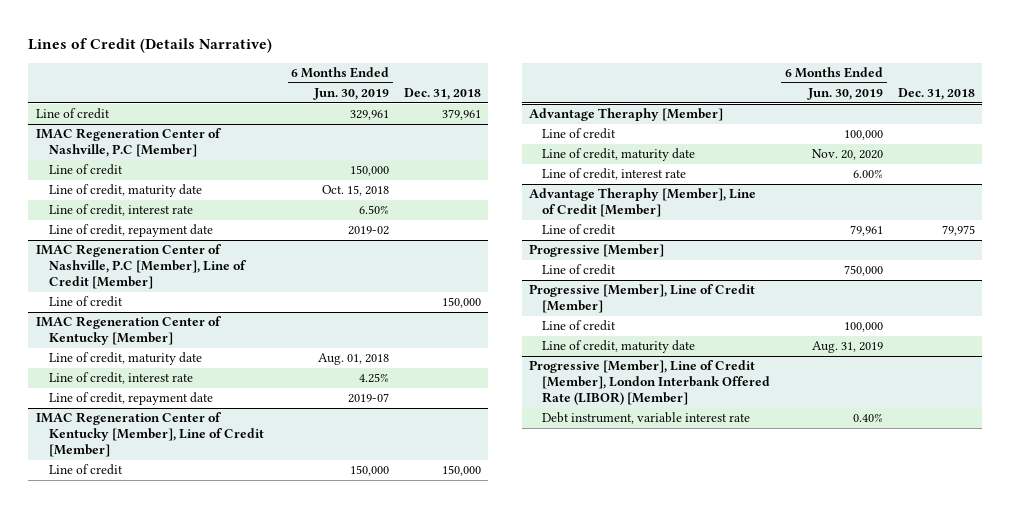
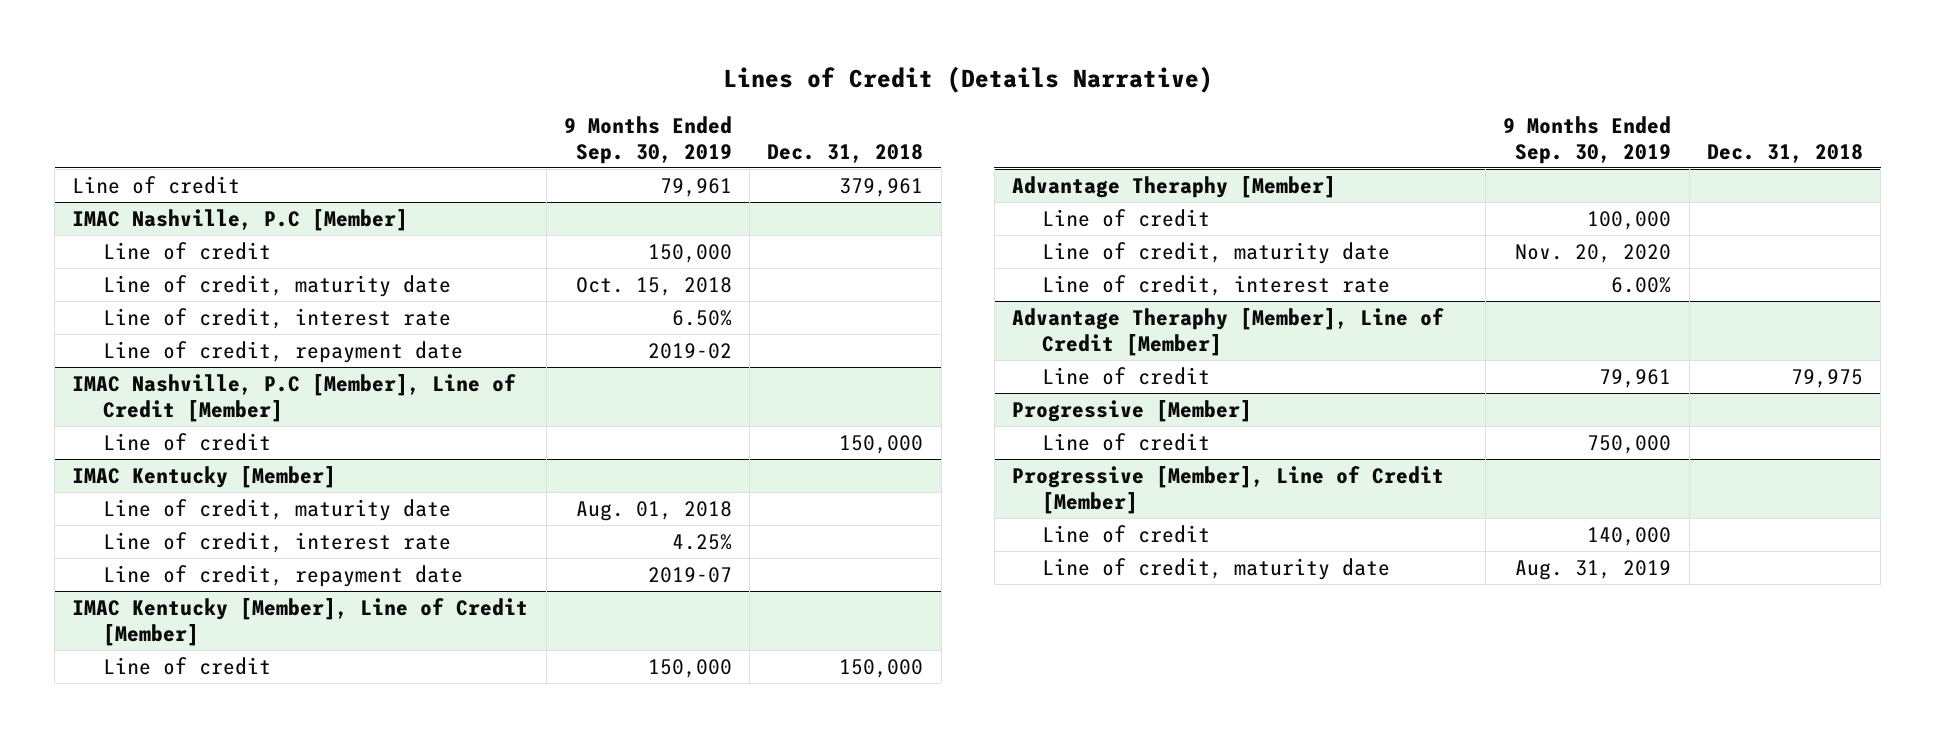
- | 6 Months Ended Jun. 30, 2019 | Dec. 31, 2018
+ | 9 Months Ended Sep. 30, 2019 | Dec. 31, 2018
- IMAC Regeneration Center of Nashville, P.C [Member]
+ IMAC Nashville, P.C [Member]
- IMAC Regeneration Center of Nashville, P.C [Member], Line of Credit [Member]
+ IMAC Nashville, P.C [Member], Line of Credit [Member]
- IMAC Regeneration Center of Kentucky [Member]
+ IMAC Kentucky [Member]
- IMAC Regeneration Center of Kentucky [Member], Line of Credit [Member]
+ IMAC Kentucky [Member], Line of Credit [Member]
- Progressive [Member], Line of Credit [Member], London Interbank Offered Rate (LIBOR) [Member]
- Debt instrument, variable interest rate | 0.40% |

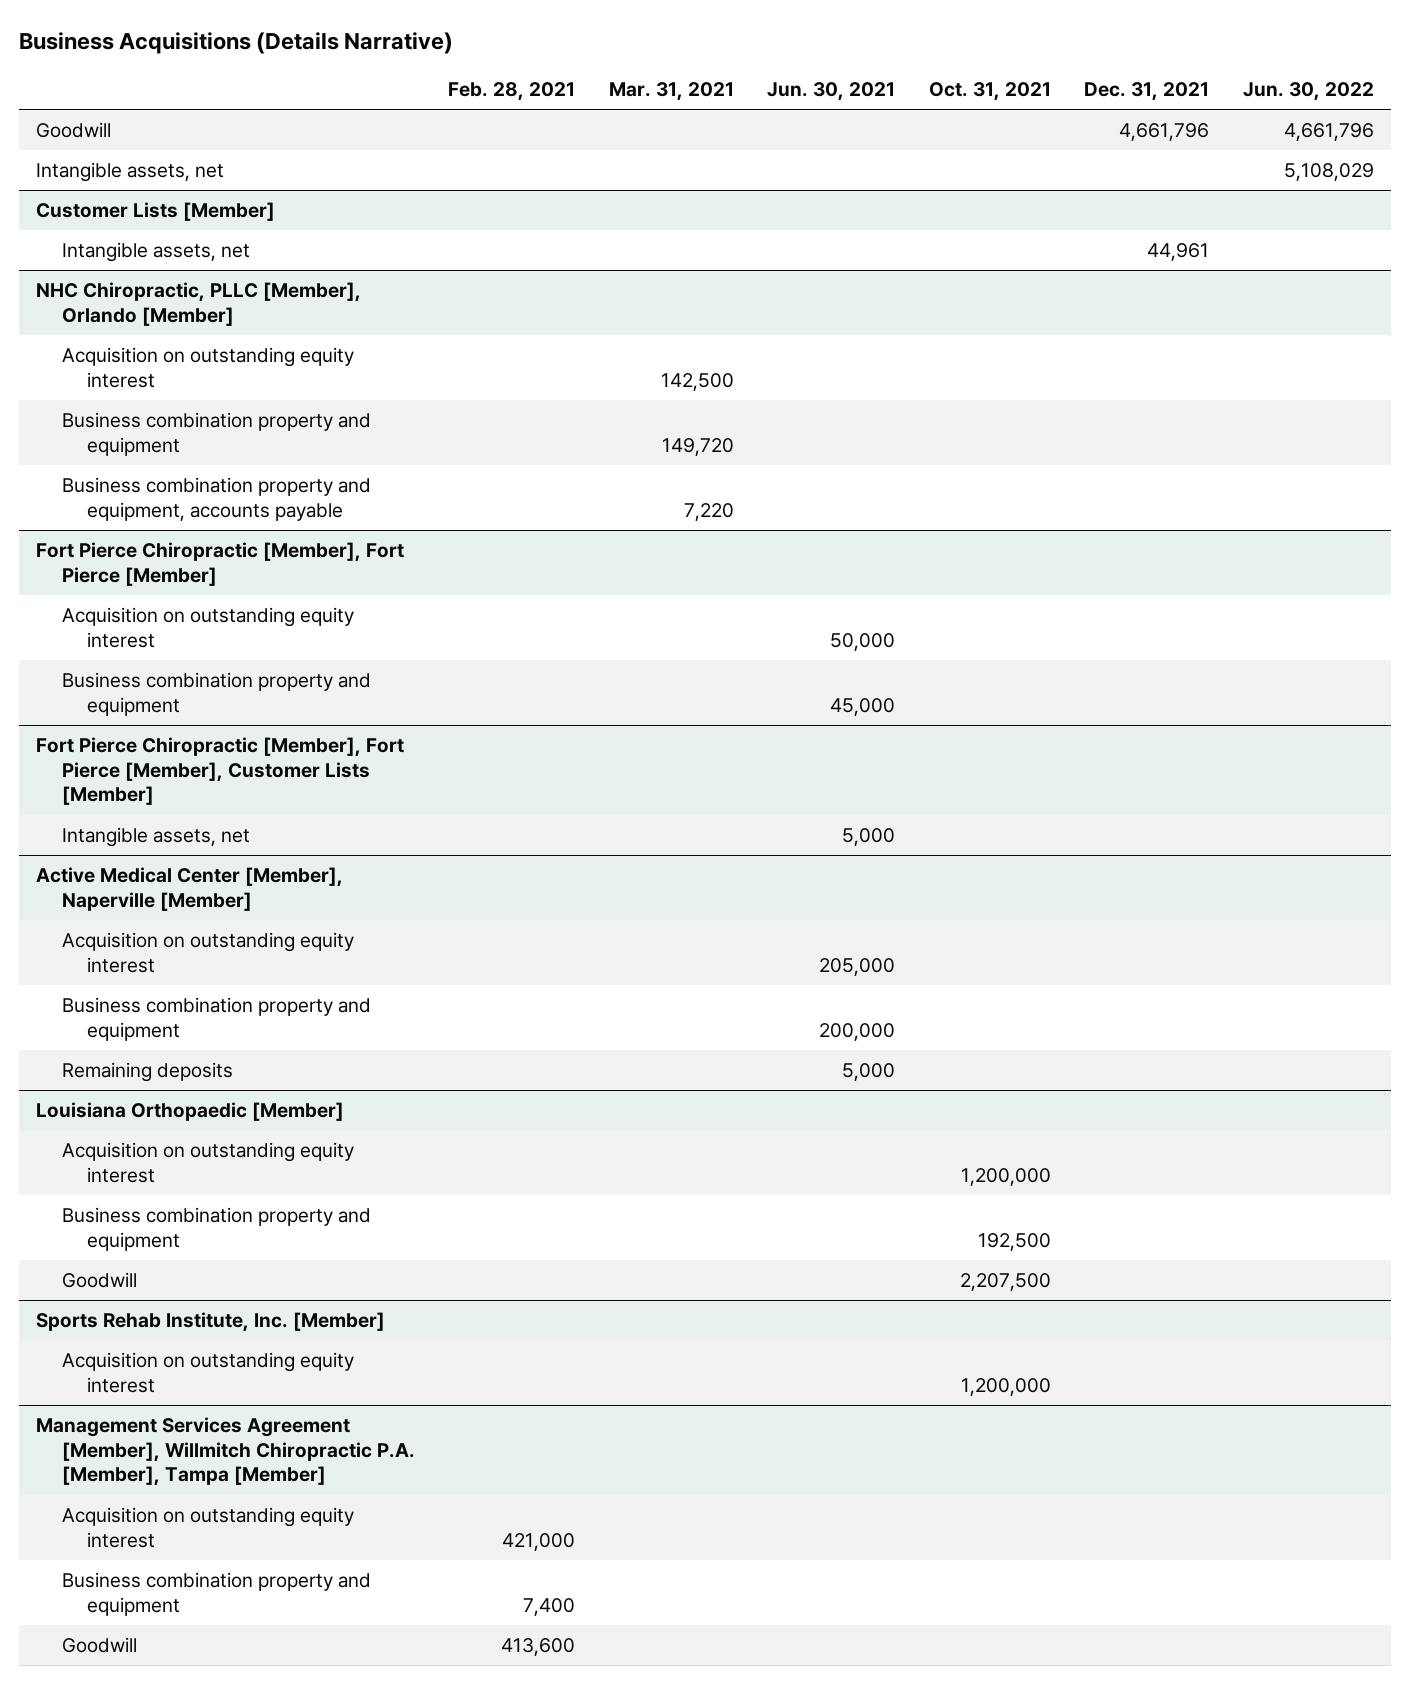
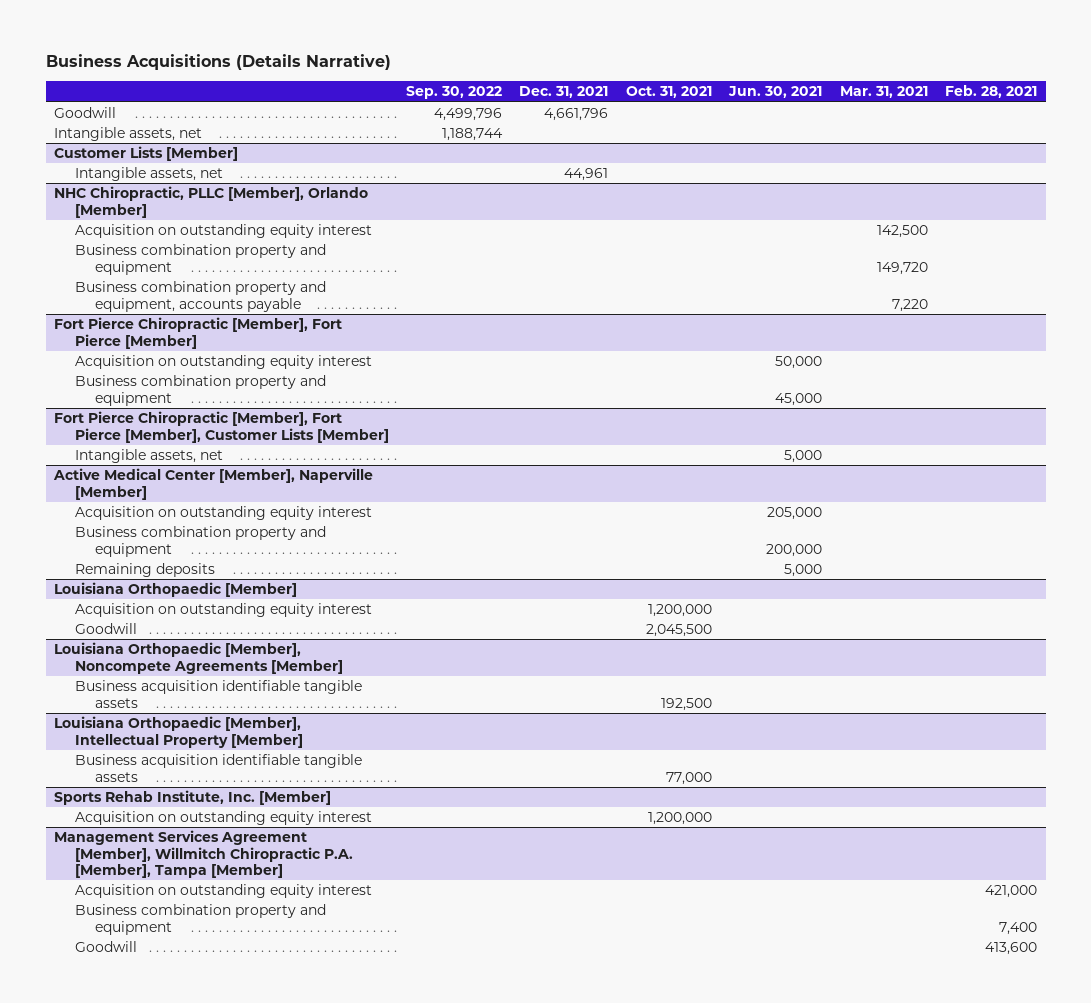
- | Feb. 28, 2021 | Mar. 31, 2021 | Jun. 30, 2021 | Oct. 31, 2021 | Dec. 31, 2021 | Jun. 30, 2022
+ | Sep. 30, 2022 | Dec. 31, 2021 | Oct. 31, 2021 | Jun. 30, 2021 | Mar. 31, 2021 | Feb. 28, 2021
@ Louisiana Orthopaedic [Member]
- Business combination property and equipment | | | | 192,500 | |
- Goodwill | | | | 2,207,500 | |
+ Goodwill | | | 2,045,500 | | |
+ Louisiana Orthopaedic [Member], Noncompete Agreements [Member]
+ Business acquisition identifiable tangible assets | | | 192,500 | | |
+ Louisiana Orthopaedic [Member], Intellectual Property [Member]
+ Business acquisition identifiable tangible assets | | | 77,000 | | |

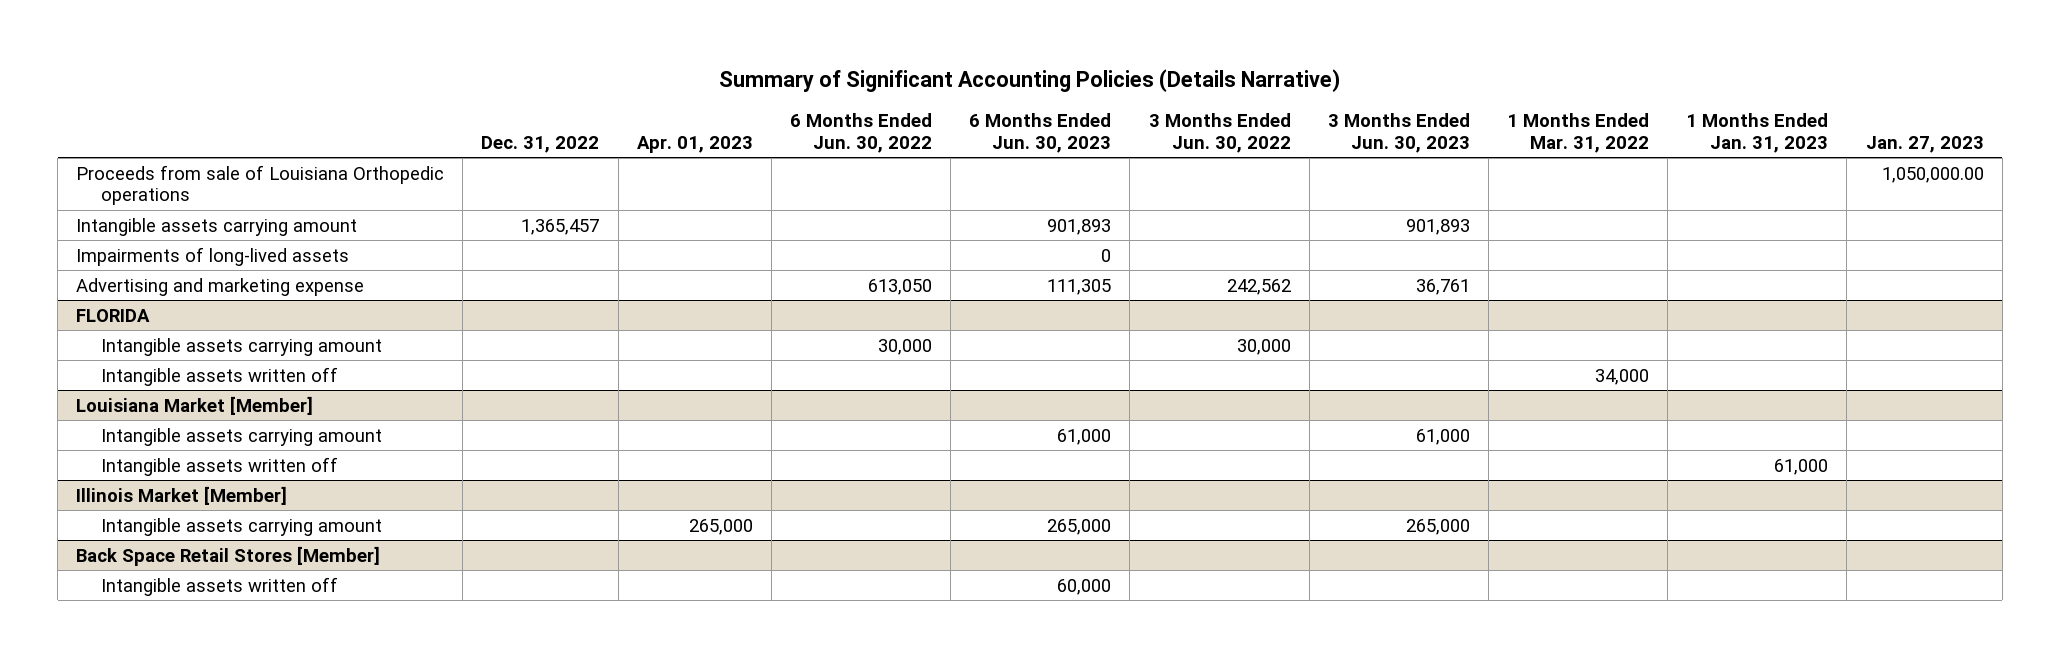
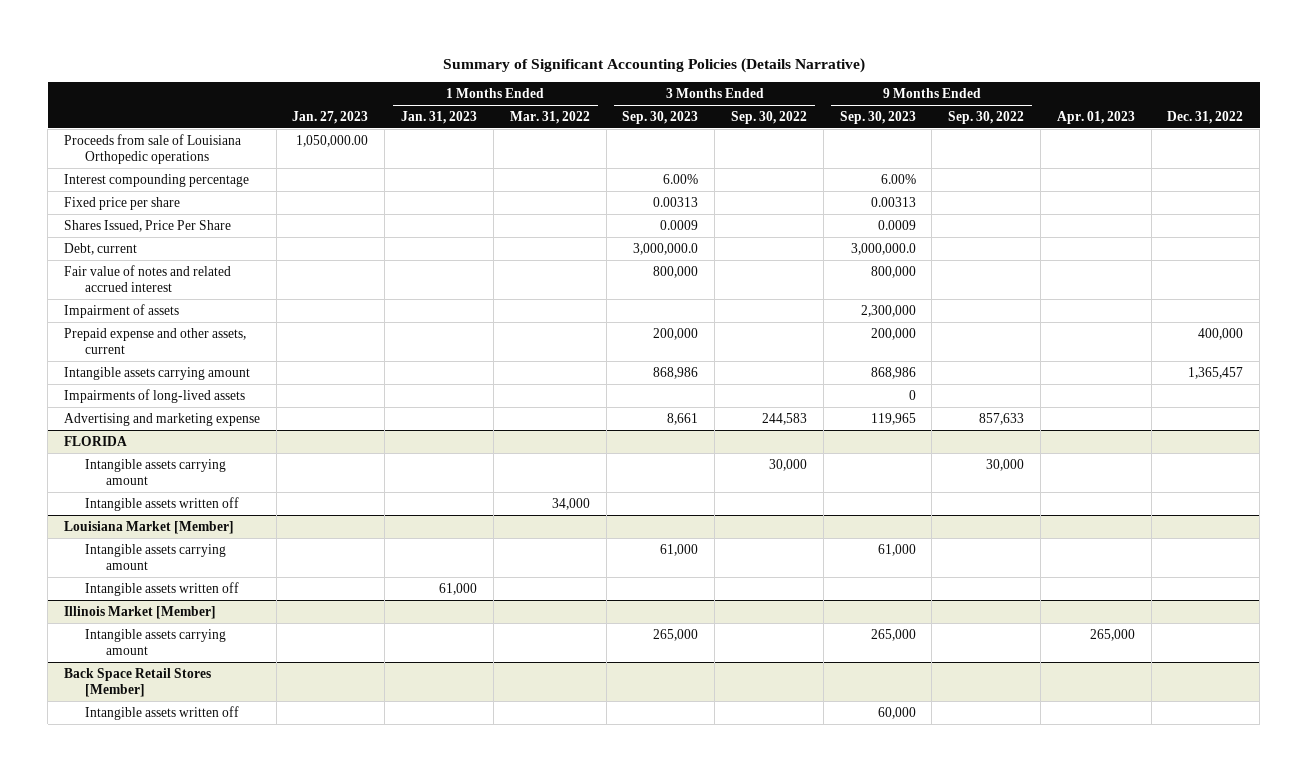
- | Dec. 31, 2022 | Apr. 01, 2023 | 6 Months Ended Jun. 30, 2022 | 6 Months Ended Jun. 30, 2023 | 3 Months Ended Jun. 30, 2022 | 3 Months Ended Jun. 30, 2023 | 1 Months Ended Mar. 31, 2022 | 1 Months Ended Jan. 31, 2023 | Jan. 27, 2023
+ | Jan. 27, 2023 | 1 Months Ended Jan. 31, 2023 | 1 Months Ended Mar. 31, 2022 | 3 Months Ended Sep. 30, 2023 | 3 Months Ended Sep. 30, 2022 | 9 Months Ended Sep. 30, 2023 | 9 Months Ended Sep. 30, 2022 | Apr. 01, 2023 | Dec. 31, 2022
+ Interest compounding percentage | | | | 6.00% | | 6.00% | | |
+ Fixed price per share | | | | 0.00313 | | 0.00313 | | |
+ Shares Issued, Price Per Share | | | | 0.0009 | | 0.0009 | | |
+ Debt, current | | | | 3,000,000.0 | | 3,000,000.0 | | |
+ Fair value of notes and related accrued interest | | | | 800,000 | | 800,000 | | |
+ Impairment of assets | | | | | | 2,300,000 | | |
+ Prepaid expense and other assets, current | | | | 200,000 | | 200,000 | | | 400,000

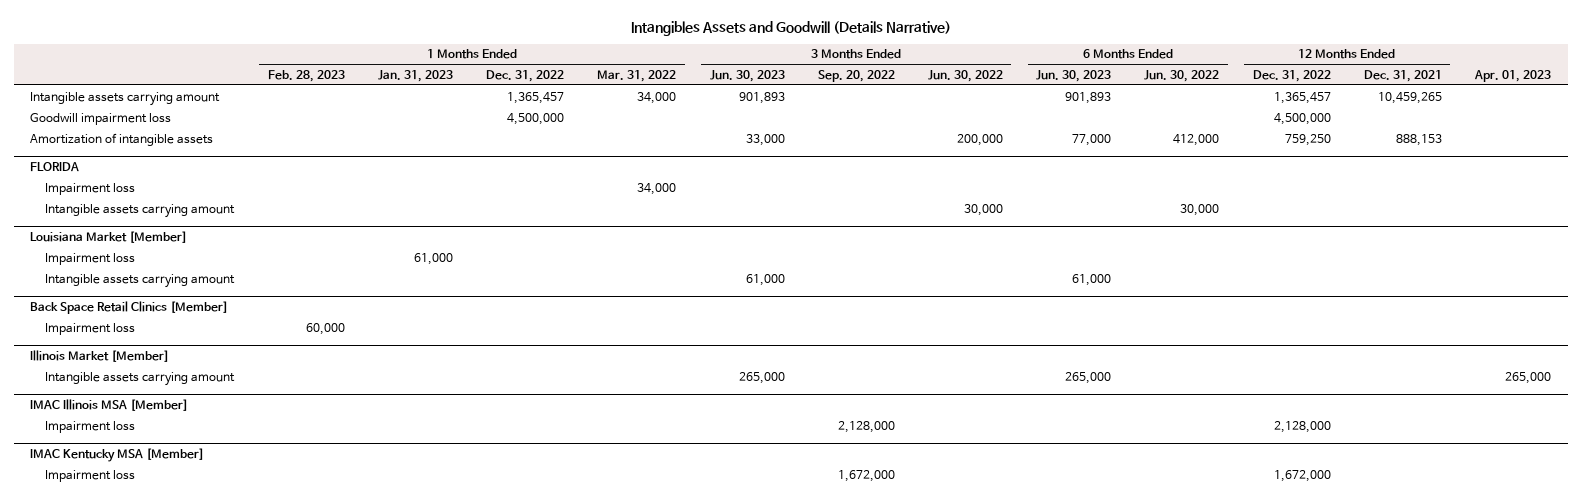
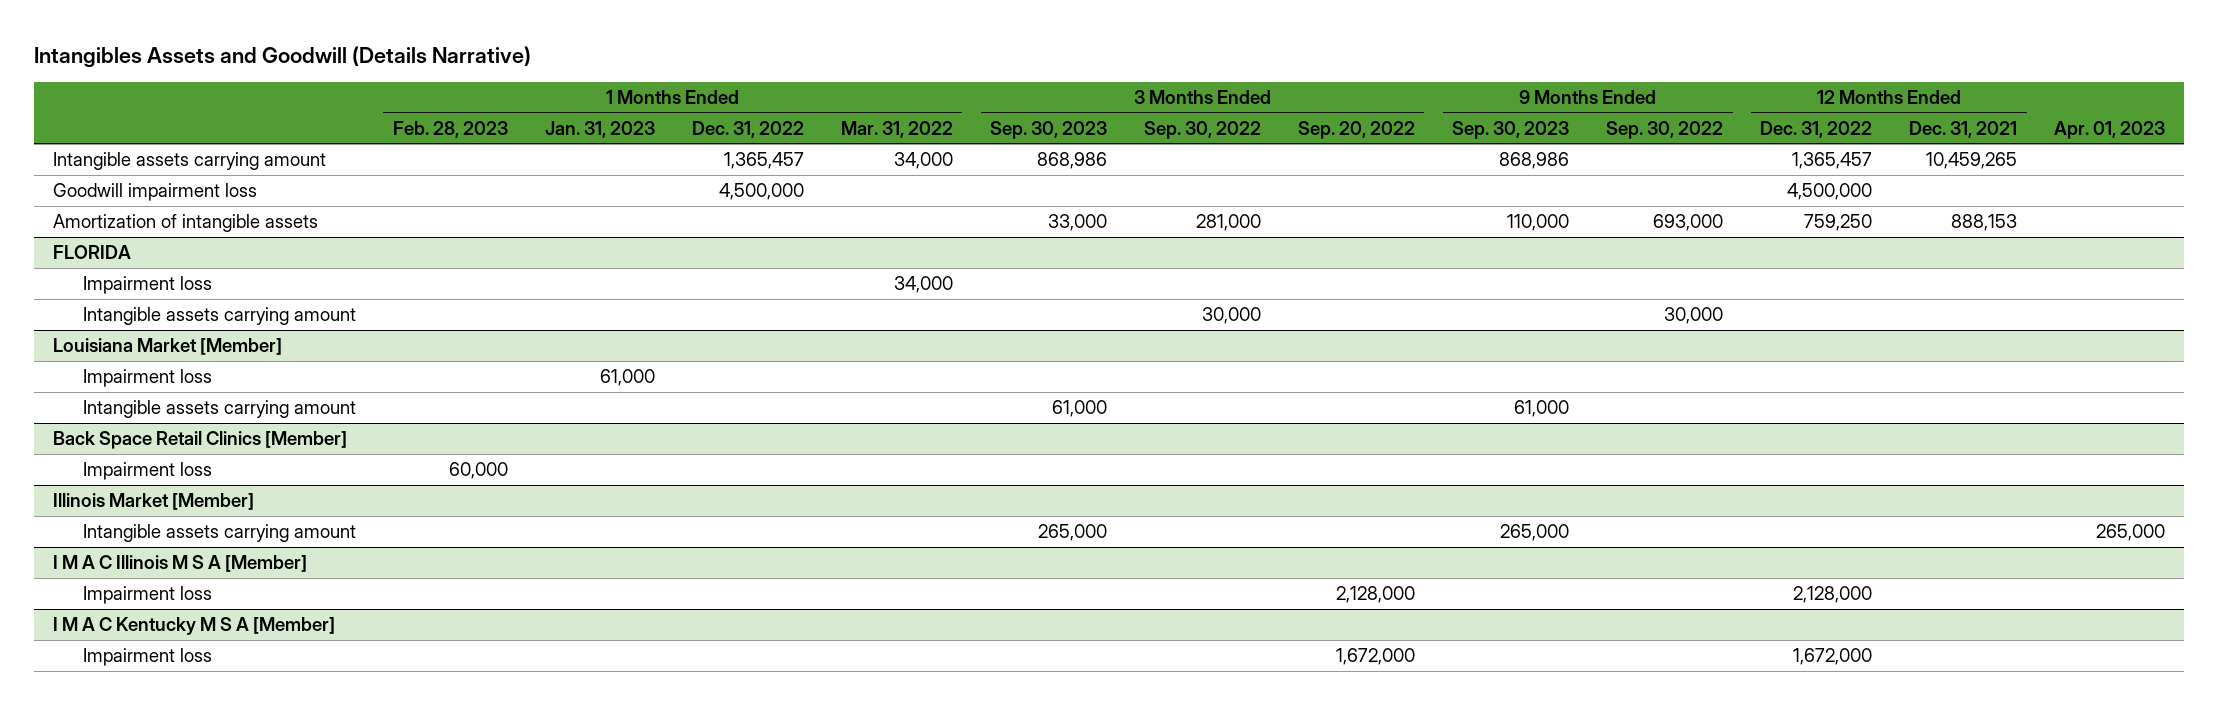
- | 1 Months Ended Feb. 28, 2023 | 1 Months Ended Jan. 31, 2023 | 1 Months Ended Dec. 31, 2022 | 1 Months Ended Mar. 31, 2022 | 3 Months Ended Jun. 30, 2023 | 3 Months Ended Sep. 20, 2022 | 3 Months Ended Jun. 30, 2022 | 6 Months Ended Jun. 30, 2023 | 6 Months Ended Jun. 30, 2022 | 12 Months Ended Dec. 31, 2022 | 12 Months Ended Dec. 31, 2021 | Apr. 01, 2023
+ | 1 Months Ended Feb. 28, 2023 | 1 Months Ended Jan. 31, 2023 | 1 Months Ended Dec. 31, 2022 | 1 Months Ended Mar. 31, 2022 | 3 Months Ended Sep. 30, 2023 | 3 Months Ended Sep. 30, 2022 | 3 Months Ended Sep. 20, 2022 | 9 Months Ended Sep. 30, 2023 | 9 Months Ended Sep. 30, 2022 | 12 Months Ended Dec. 31, 2022 | 12 Months Ended Dec. 31, 2021 | Apr. 01, 2023
- IMAC Illinois MSA [Member]
+ I M A C Illinois M S A [Member]
- IMAC Kentucky MSA [Member]
+ I M A C Kentucky M S A [Member]

